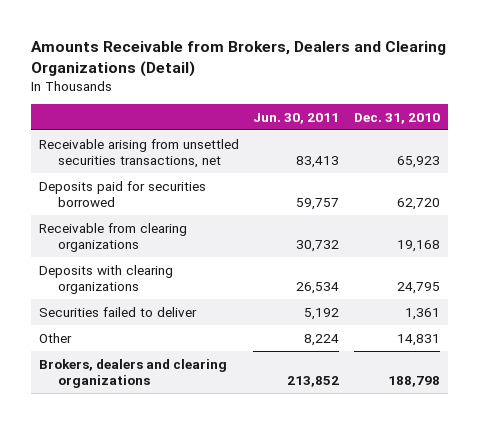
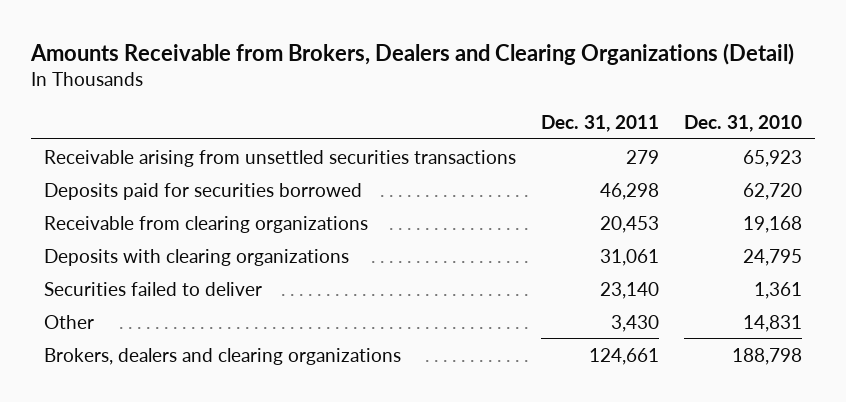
- | Jun. 30, 2011 | Dec. 31, 2010
+ | Dec. 31, 2011 | Dec. 31, 2010
- Receivable arising from unsettled securities transactions, net | 83,413 | 65,923
+ Receivable arising from unsettled securities transactions | 279 | 65,923

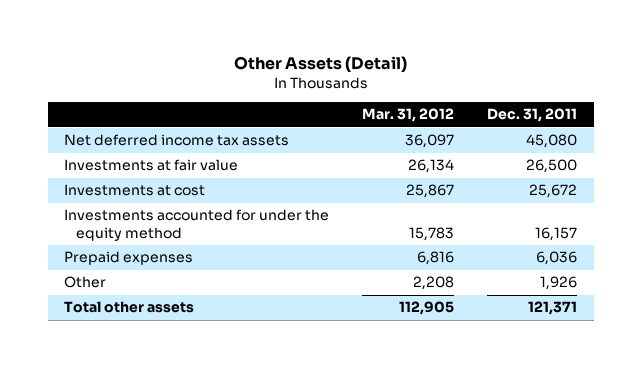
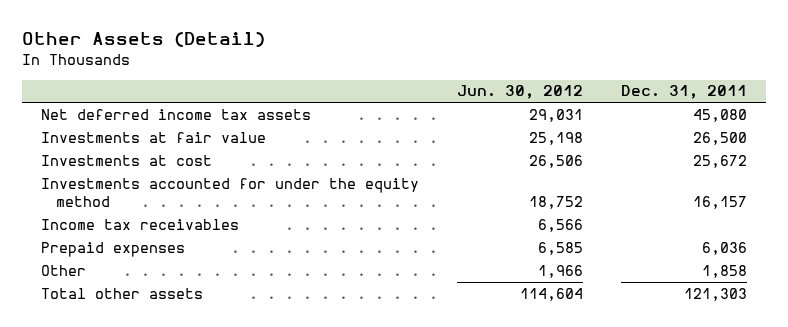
- | Mar. 31, 2012 | Dec. 31, 2011
+ | Jun. 30, 2012 | Dec. 31, 2011
+ Income tax receivables | 6,566 |
- Other | 2,208 | 1,926
- Total other assets | 112,905 | 121,371
+ Other | 1,966 | 1,858
+ Total other assets | 114,604 | 121,303

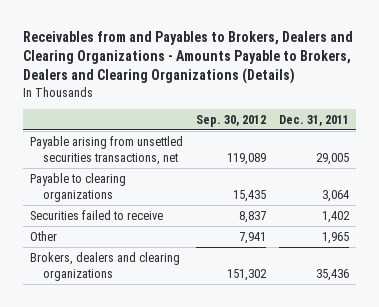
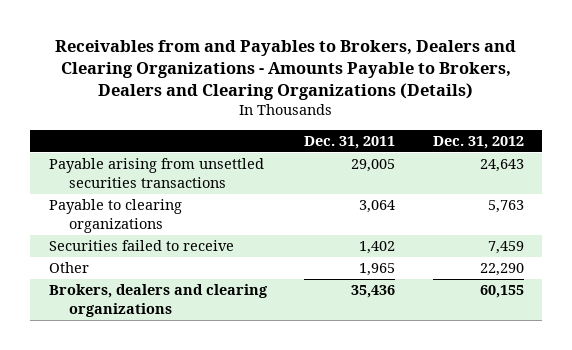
- | Sep. 30, 2012 | Dec. 31, 2011
+ | Dec. 31, 2011 | Dec. 31, 2012
- Payable arising from unsettled securities transactions, net | 119,089 | 29,005
+ Payable arising from unsettled securities transactions | 29,005 | 24,643

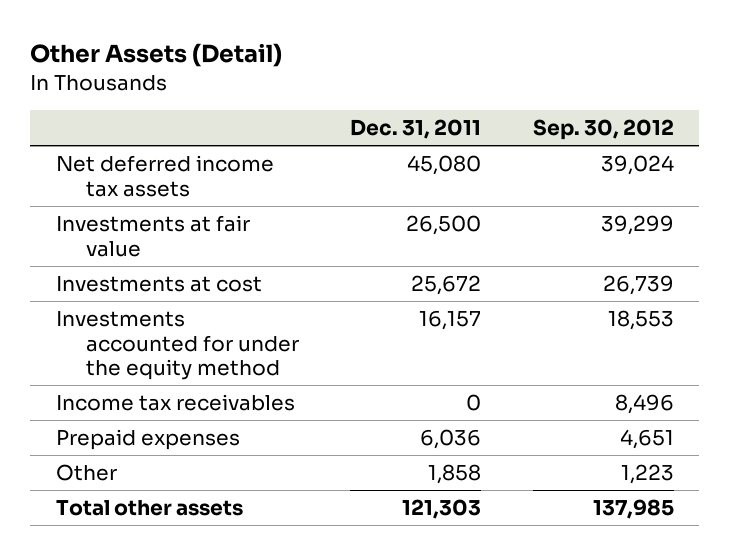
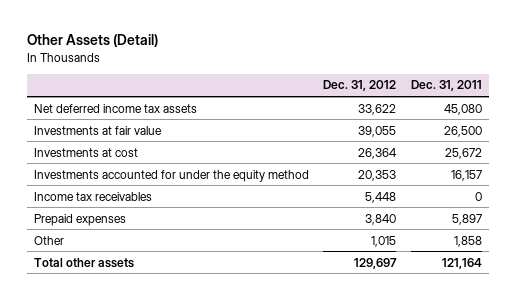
- | Dec. 31, 2011 | Sep. 30, 2012
+ | Dec. 31, 2012 | Dec. 31, 2011
- Prepaid expenses | 6,036 | 4,651
+ Prepaid expenses | 3,840 | 5,897
- Total other assets | 121,303 | 137,985
+ Total other assets | 129,697 | 121,164

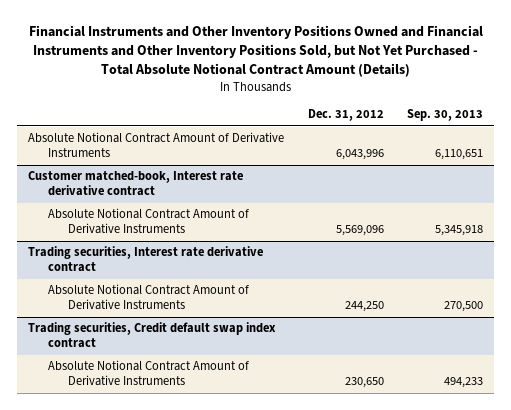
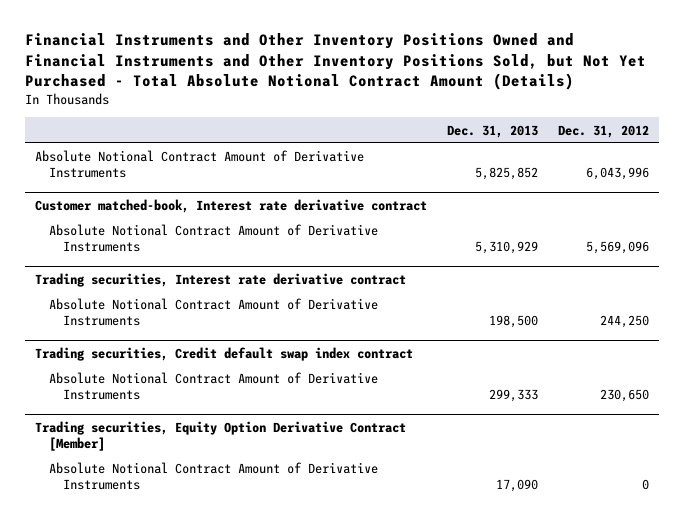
- | Dec. 31, 2012 | Sep. 30, 2013
+ | Dec. 31, 2013 | Dec. 31, 2012
+ Trading securities, Equity Option Derivative Contract [Member]
+ Absolute Notional Contract Amount of Derivative Instruments | 17,090 | 0

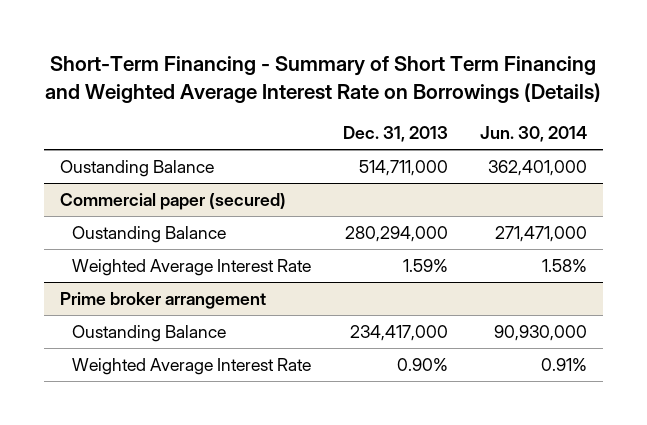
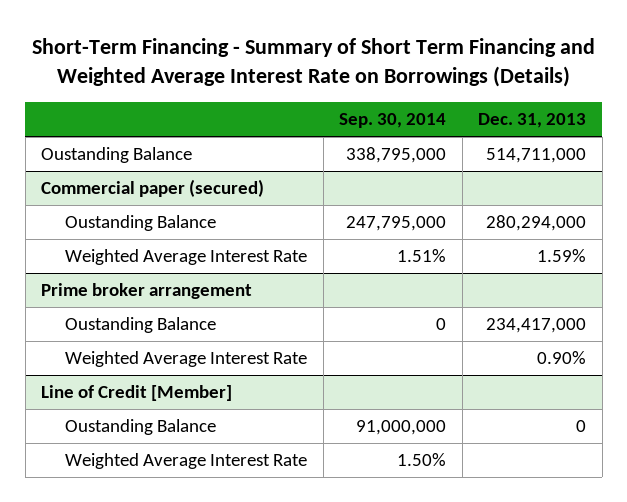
- | Dec. 31, 2013 | Jun. 30, 2014
+ | Sep. 30, 2014 | Dec. 31, 2013
+ Line of Credit [Member]
+ Oustanding Balance | 91,000,000 | 0
+ Weighted Average Interest Rate | 1.50% |

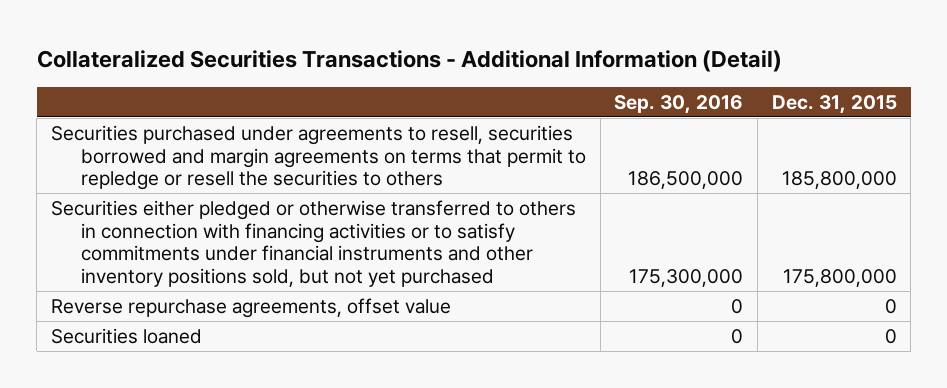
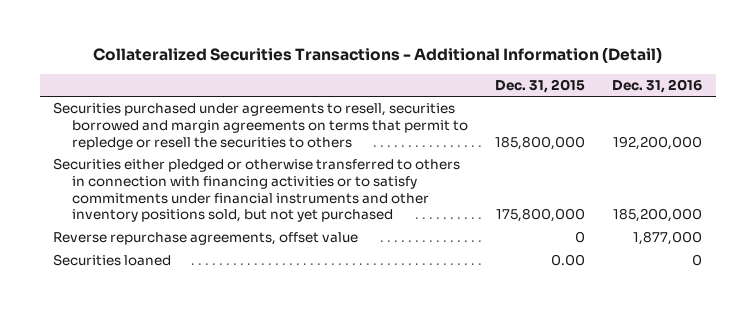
- | Sep. 30, 2016 | Dec. 31, 2015
+ | Dec. 31, 2015 | Dec. 31, 2016
- Securities loaned | 0 | 0
+ Securities loaned | 0.00 | 0

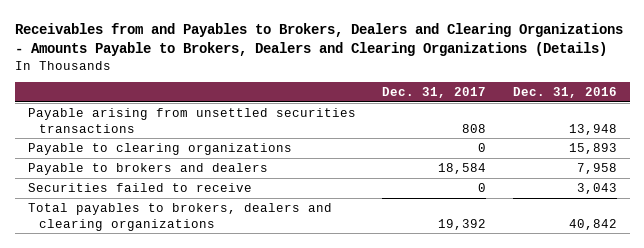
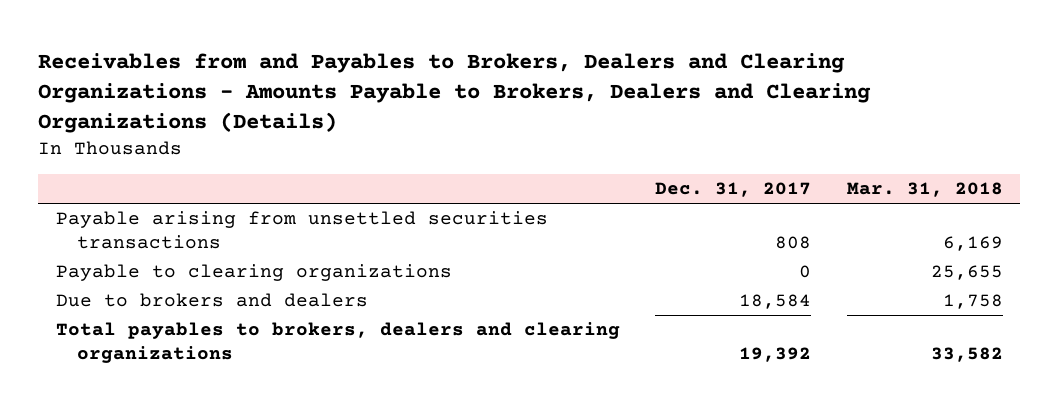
- | Dec. 31, 2017 | Dec. 31, 2016
+ | Dec. 31, 2017 | Mar. 31, 2018
- Payable to brokers and dealers | 18,584 | 7,958
- Securities failed to receive | 0 | 3,043
+ Due to brokers and dealers | 18,584 | 1,758

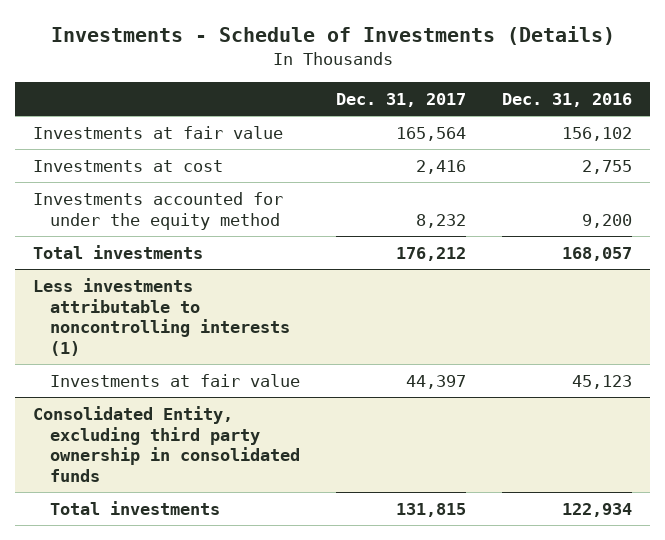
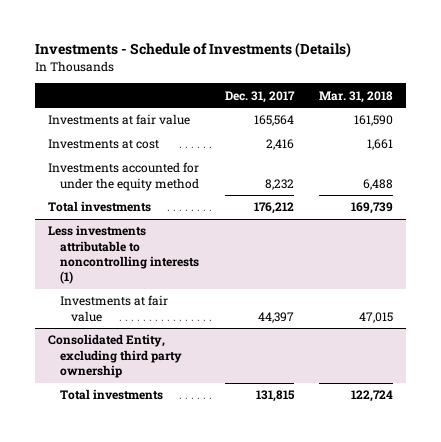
- | Dec. 31, 2017 | Dec. 31, 2016
+ | Dec. 31, 2017 | Mar. 31, 2018
- Consolidated Entity, excluding third party ownership in consolidated funds
+ Consolidated Entity, excluding third party ownership

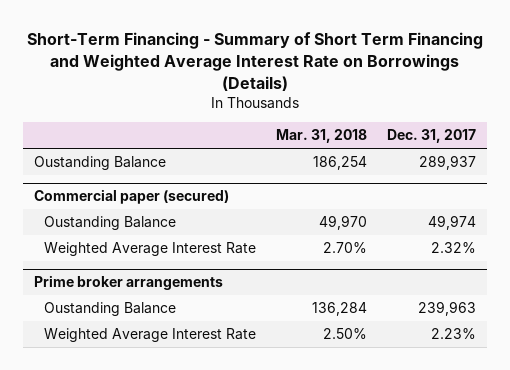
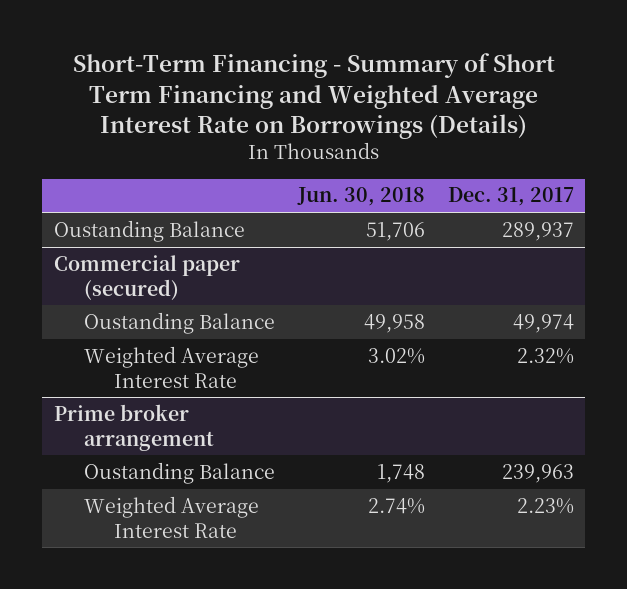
- | Mar. 31, 2018 | Dec. 31, 2017
+ | Jun. 30, 2018 | Dec. 31, 2017
- Prime broker arrangements
+ Prime broker arrangement

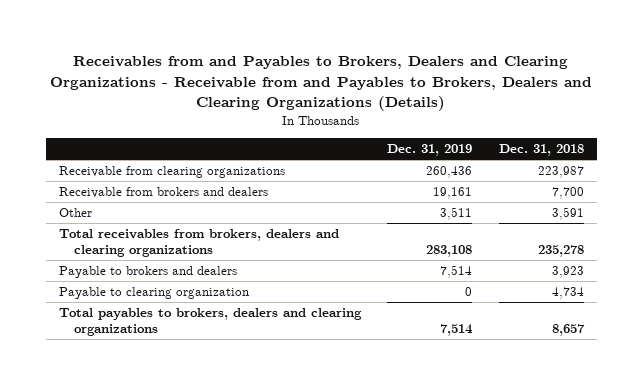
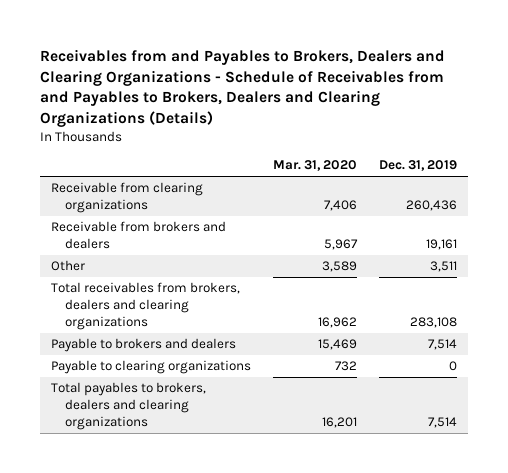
- Receivables from and Payables to Brokers, Dealers and Clearing Organizations - Receivable from and Payables to Brokers, Dealers and Clearing Organizations (Details)
+ Receivables from and Payables to Brokers, Dealers and Clearing Organizations - Schedule of Receivables from and Payables to Brokers, Dealers and Clearing Organizations (Details)
- | Dec. 31, 2019 | Dec. 31, 2018
+ | Mar. 31, 2020 | Dec. 31, 2019
- Payable to clearing organization | 0 | 4,734
+ Payable to clearing organizations | 732 | 0

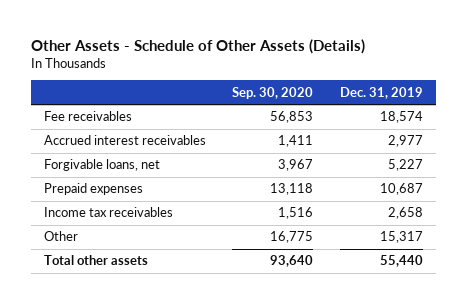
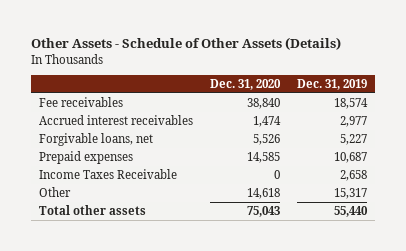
- | Sep. 30, 2020 | Dec. 31, 2019
+ | Dec. 31, 2020 | Dec. 31, 2019
- Income tax receivables | 1,516 | 2,658
+ Income Taxes Receivable | 0 | 2,658

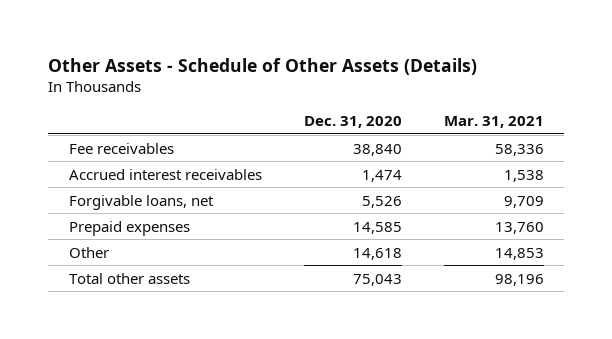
- | Dec. 31, 2020 | Dec. 31, 2019
+ | Dec. 31, 2020 | Mar. 31, 2021
- Income Taxes Receivable | 0 | 2,658

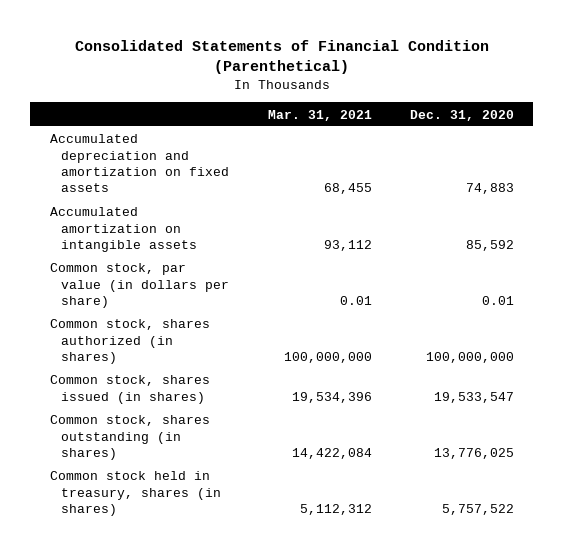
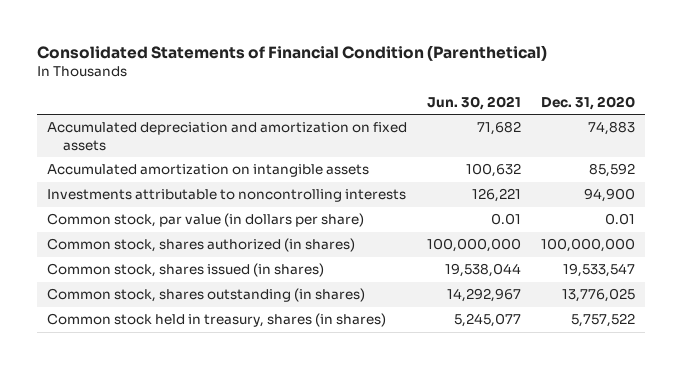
- | Mar. 31, 2021 | Dec. 31, 2020
+ | Jun. 30, 2021 | Dec. 31, 2020
+ Investments attributable to noncontrolling interests | 126,221 | 94,900

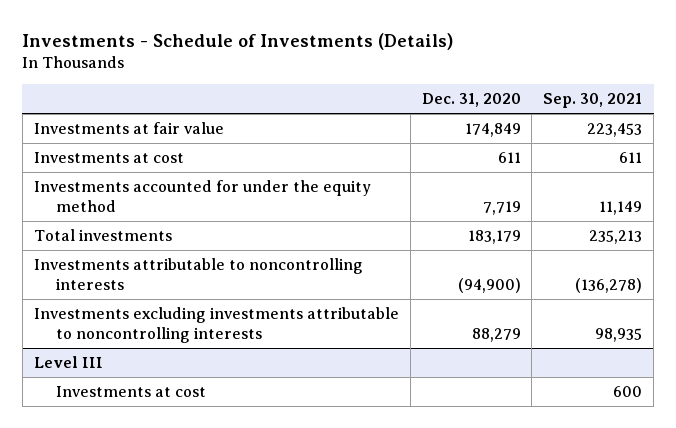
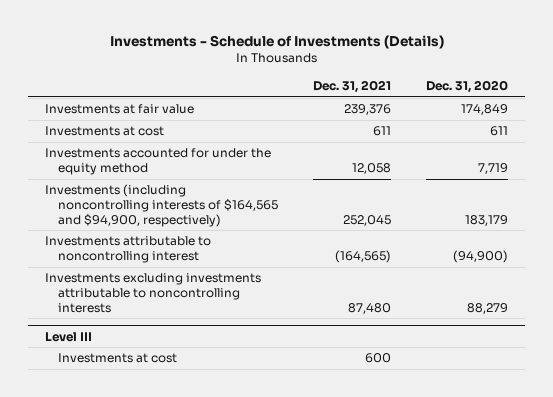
- | Dec. 31, 2020 | Sep. 30, 2021
+ | Dec. 31, 2021 | Dec. 31, 2020
- Total investments | 183,179 | 235,213
- Investments attributable to noncontrolling interests | (94,900) | (136,278)
+ Investments (including noncontrolling interests of $164,565 and $94,900, respectively) | 252,045 | 183,179
+ Investments attributable to noncontrolling interest | (164,565) | (94,900)

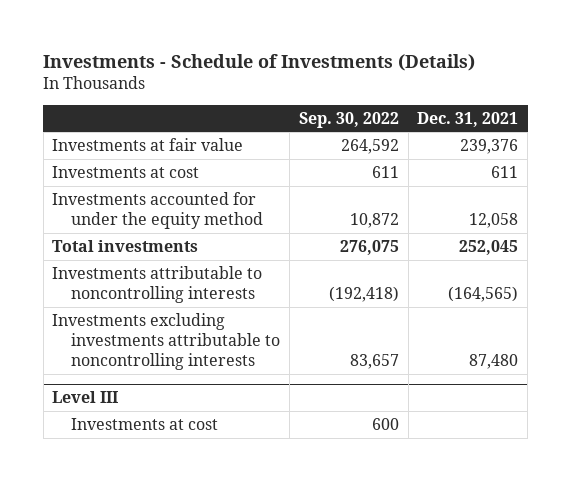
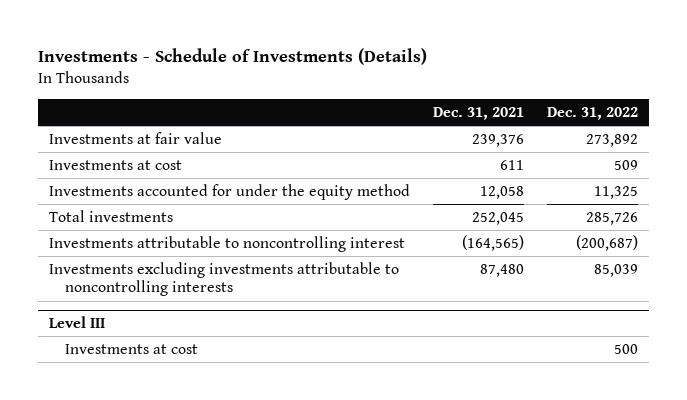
- | Sep. 30, 2022 | Dec. 31, 2021
+ | Dec. 31, 2021 | Dec. 31, 2022
- Investments attributable to noncontrolling interests | (192,418) | (164,565)
+ Investments attributable to noncontrolling interest | (164,565) | (200,687)

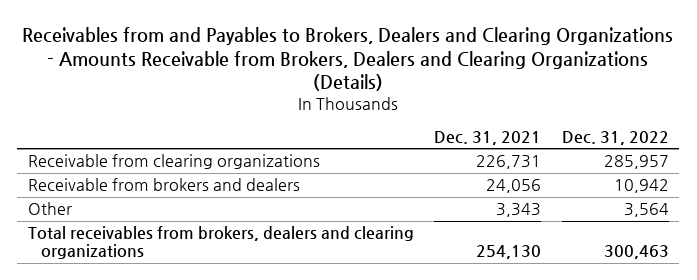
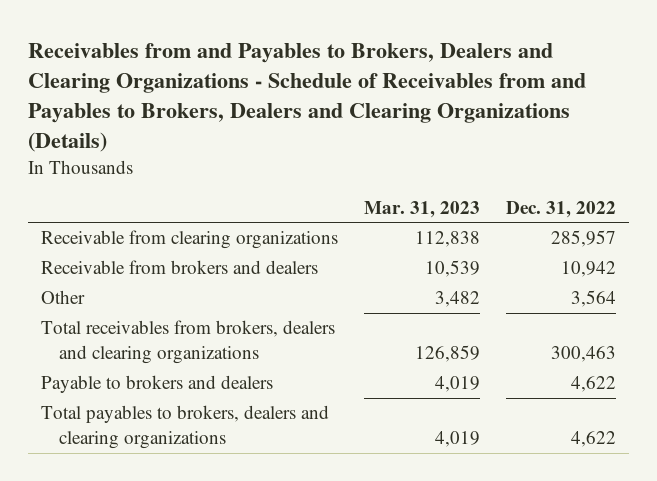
- Receivables from and Payables to Brokers, Dealers and Clearing Organizations - Amounts Receivable from Brokers, Dealers and Clearing Organizations (Details)
+ Receivables from and Payables to Brokers, Dealers and Clearing Organizations - Schedule of Receivables from and Payables to Brokers, Dealers and Clearing Organizations (Details)
- | Dec. 31, 2021 | Dec. 31, 2022
+ | Mar. 31, 2023 | Dec. 31, 2022
+ Payable to brokers and dealers | 4,019 | 4,622
+ Total payables to brokers, dealers and clearing organizations | 4,019 | 4,622

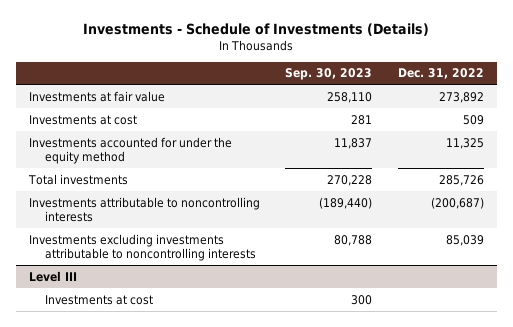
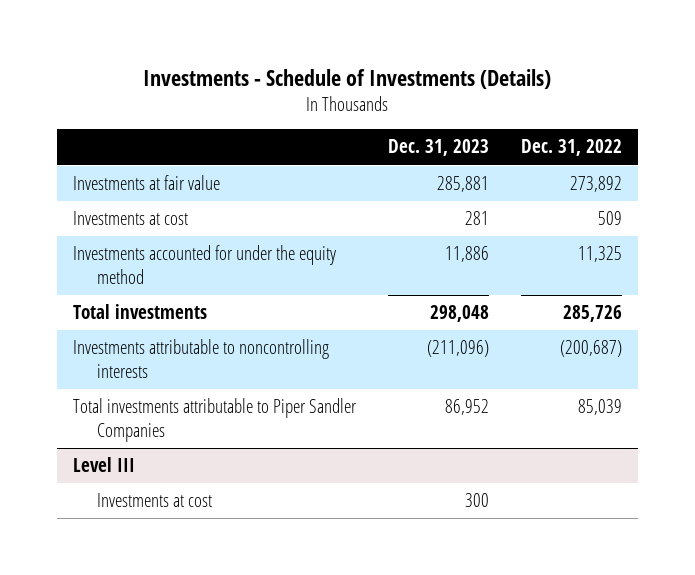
- | Sep. 30, 2023 | Dec. 31, 2022
+ | Dec. 31, 2023 | Dec. 31, 2022
- Investments excluding investments attributable to noncontrolling interests | 80,788 | 85,039
+ Total investments attributable to Piper Sandler Companies | 86,952 | 85,039

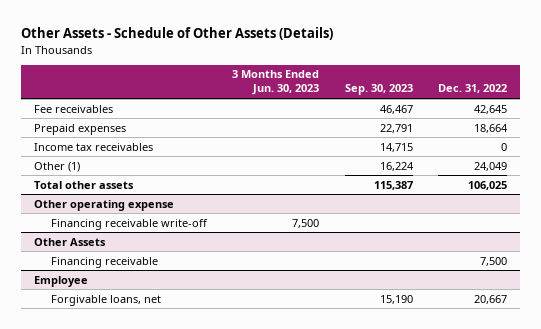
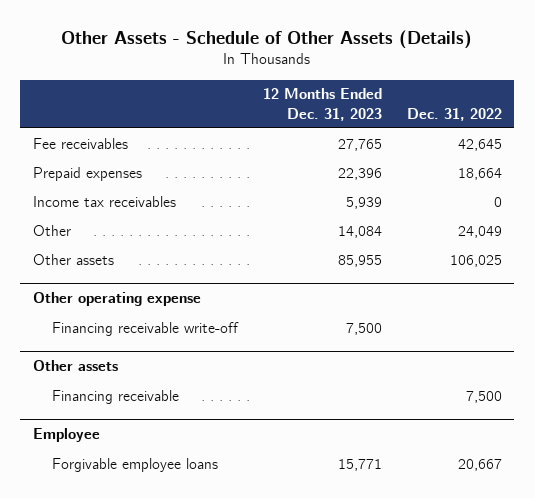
- | 3 Months Ended Jun. 30, 2023 | Sep. 30, 2023 | Dec. 31, 2022
+ | 12 Months Ended Dec. 31, 2023 | Dec. 31, 2022
- Other (1) | | 16,224 | 24,049
- Total other assets | | 115,387 | 106,025
+ Other | 14,084 | 24,049
+ Other assets | 85,955 | 106,025
- Other Assets
+ Other assets
@ Employee
- Forgivable loans, net | | 15,190 | 20,667
+ Forgivable employee loans | 15,771 | 20,667

